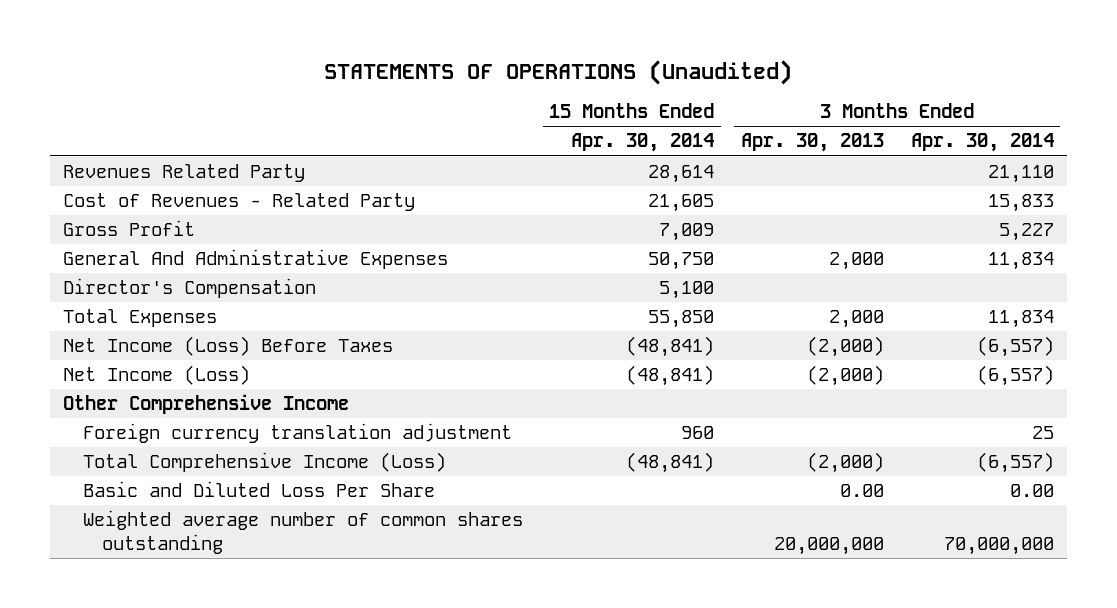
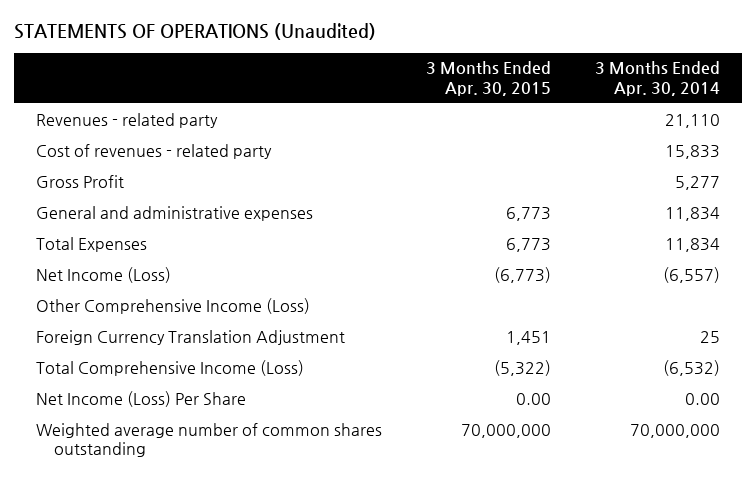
- | 15 Months Ended Apr. 30, 2014 | 3 Months Ended Apr. 30, 2013 | 3 Months Ended Apr. 30, 2014
+ | 3 Months Ended Apr. 30, 2015 | 3 Months Ended Apr. 30, 2014
- Revenues Related Party | 28,614 | | 21,110
- Cost of Revenues - Related Party | 21,605 | | 15,833
- Gross Profit | 7,009 | | 5,227
- General And Administrative Expenses | 50,750 | 2,000 | 11,834
- Director's Compensation | 5,100 | |
+ Revenues - related party | | 21,110
+ Cost of revenues - related party | | 15,833
+ Gross Profit | | 5,277
+ General and administrative expenses | 6,773 | 11,834
- Net Income (Loss) Before Taxes | (48,841) | (2,000) | (6,557)
- Other Comprehensive Income
- Foreign currency translation adjustment | 960 | | 25
- Total Comprehensive Income (Loss) | (48,841) | (2,000) | (6,557)
- Basic and Diluted Loss Per Share | | 0.00 | 0.00
+ Other Comprehensive Income (Loss)
+ Foreign Currency Translation Adjustment | 1,451 | 25
+ Total Comprehensive Income (Loss) | (5,322) | (6,532)
+ Net Income (Loss) Per Share | 0.00 | 0.00

